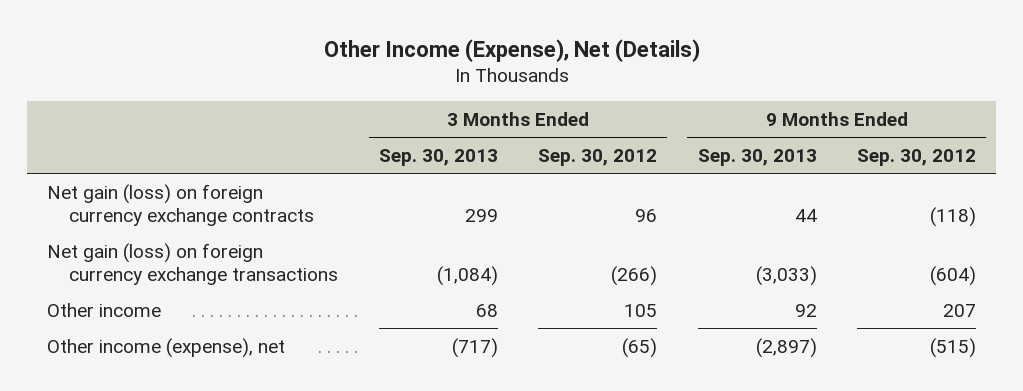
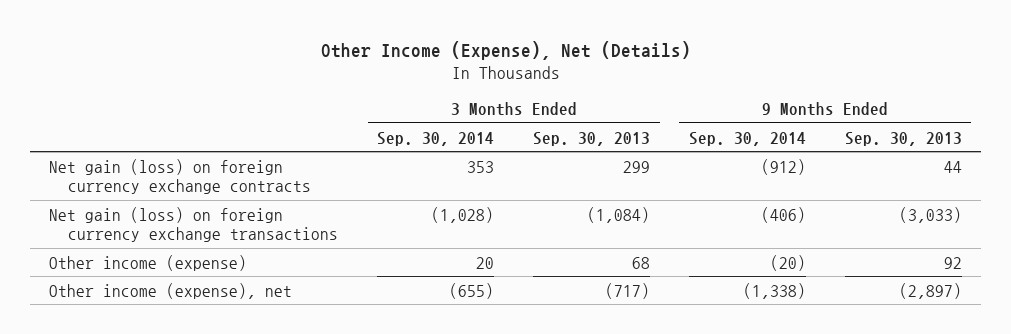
- | 3 Months Ended Sep. 30, 2013 | 3 Months Ended Sep. 30, 2012 | 9 Months Ended Sep. 30, 2013 | 9 Months Ended Sep. 30, 2012
+ | 3 Months Ended Sep. 30, 2014 | 3 Months Ended Sep. 30, 2013 | 9 Months Ended Sep. 30, 2014 | 9 Months Ended Sep. 30, 2013
- Other income | 68 | 105 | 92 | 207
+ Other income (expense) | 20 | 68 | (20) | 92

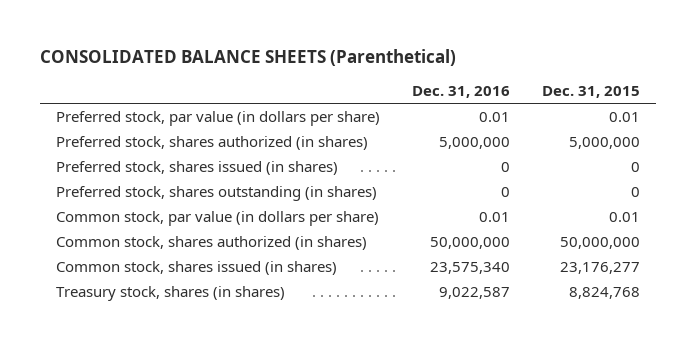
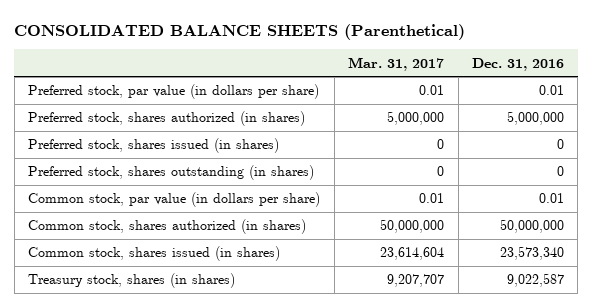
- | Dec. 31, 2016 | Dec. 31, 2015
+ | Mar. 31, 2017 | Dec. 31, 2016
- Common stock, shares issued (in shares) | 23,575,340 | 23,176,277
+ Common stock, shares issued (in shares) | 23,614,604 | 23,573,340

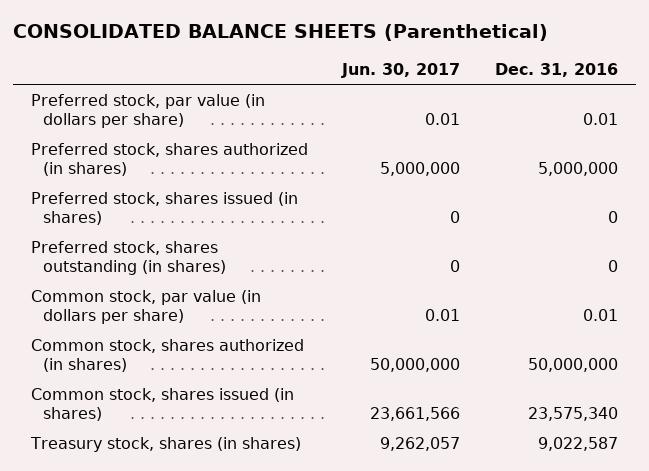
- | Mar. 31, 2017 | Dec. 31, 2016
+ | Jun. 30, 2017 | Dec. 31, 2016
- Common stock, shares issued (in shares) | 23,614,604 | 23,573,340
+ Common stock, shares issued (in shares) | 23,661,566 | 23,575,340

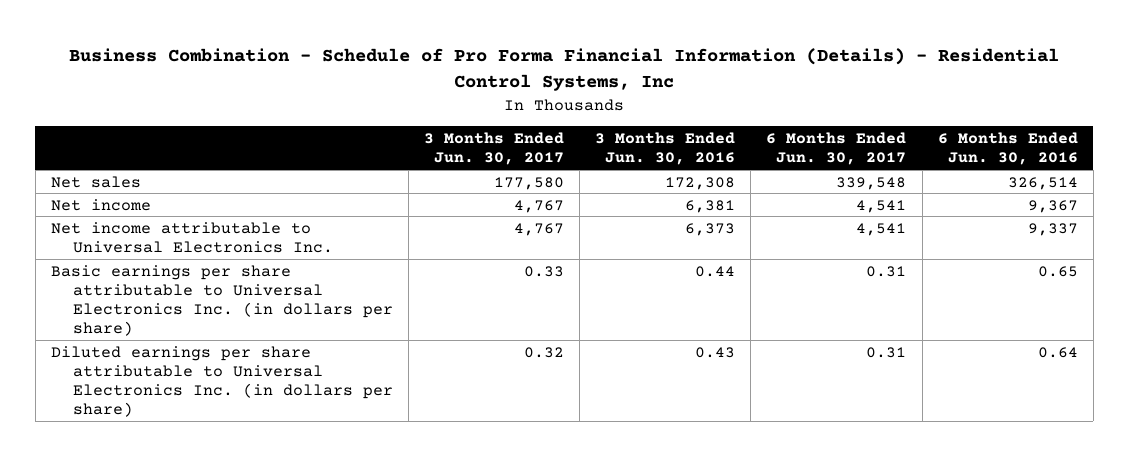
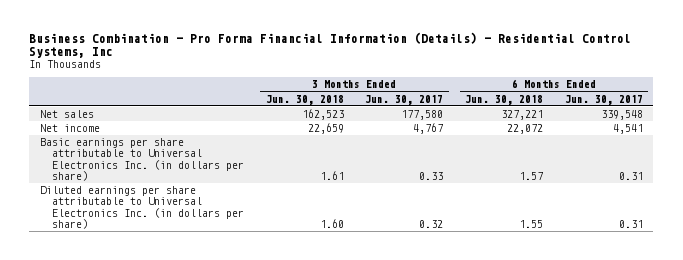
- Business Combination - Schedule of Pro Forma Financial Information (Details) - Residential Control Systems, Inc
+ Business Combination - Pro Forma Financial Information (Details) - Residential Control Systems, Inc
- | 3 Months Ended Jun. 30, 2017 | 3 Months Ended Jun. 30, 2016 | 6 Months Ended Jun. 30, 2017 | 6 Months Ended Jun. 30, 2016
+ | 3 Months Ended Jun. 30, 2018 | 3 Months Ended Jun. 30, 2017 | 6 Months Ended Jun. 30, 2018 | 6 Months Ended Jun. 30, 2017
- Net income attributable to Universal Electronics Inc. | 4,767 | 6,373 | 4,541 | 9,337

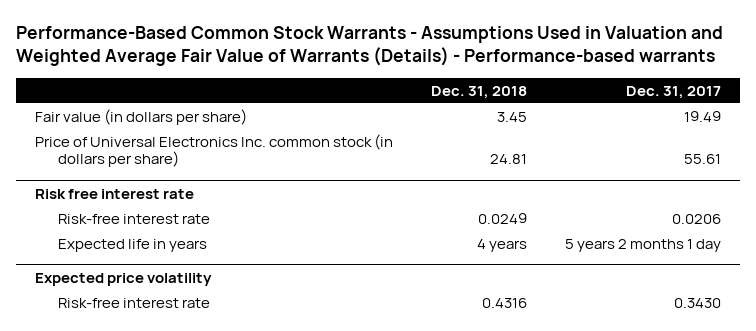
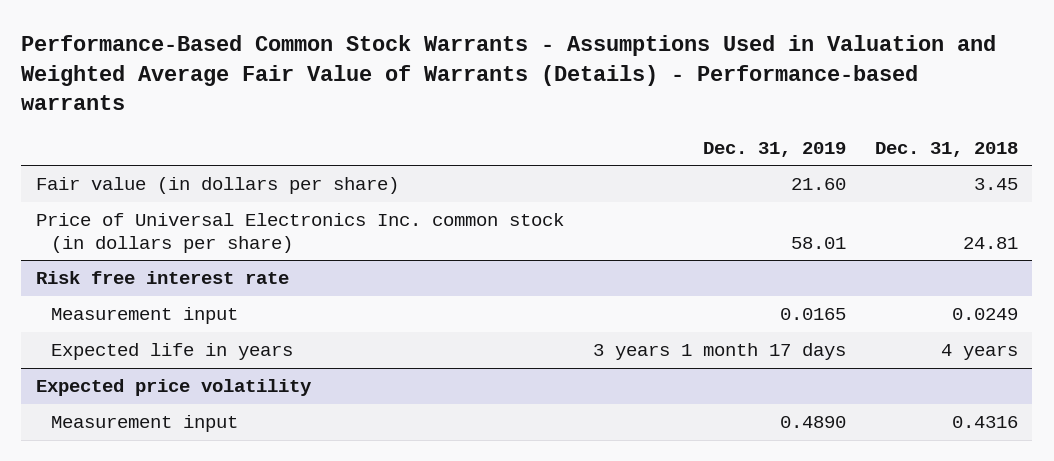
- | Dec. 31, 2018 | Dec. 31, 2017
+ | Dec. 31, 2019 | Dec. 31, 2018
@ Risk free interest rate
- Risk-free interest rate | 0.0249 | 0.0206
+ Measurement input | 0.0165 | 0.0249
@ Expected price volatility
- Risk-free interest rate | 0.4316 | 0.3430
+ Measurement input | 0.4890 | 0.4316

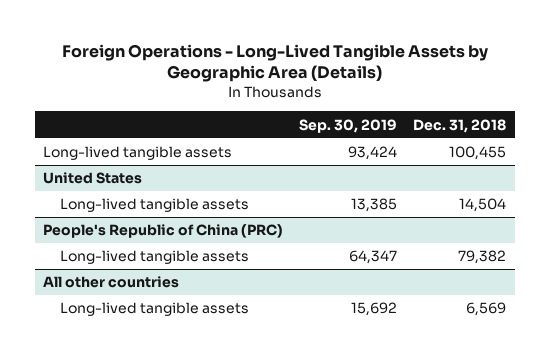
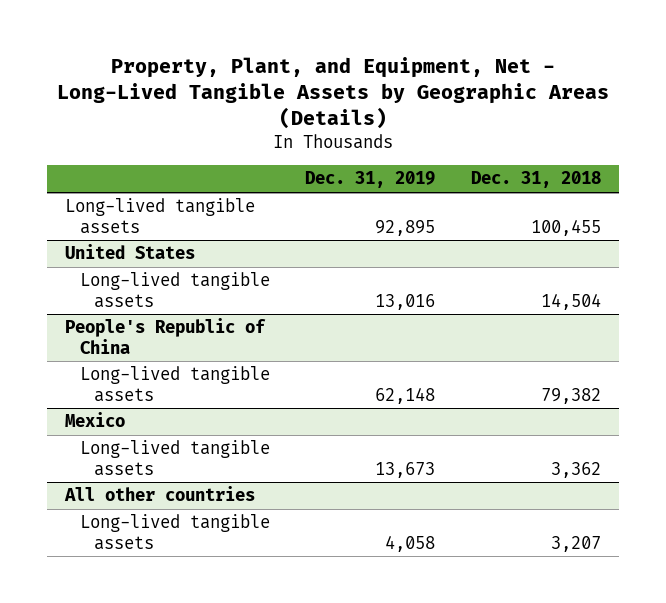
- Foreign Operations - Long-Lived Tangible Assets by Geographic Area (Details)
+ Property, Plant, and Equipment, Net - Long-Lived Tangible Assets by Geographic Areas (Details)
- | Sep. 30, 2019 | Dec. 31, 2018
+ | Dec. 31, 2019 | Dec. 31, 2018
- People's Republic of China (PRC)
+ People's Republic of China
+ Mexico
+ Long-lived tangible assets | 13,673 | 3,362
@ All other countries
- Long-lived tangible assets | 15,692 | 6,569
+ Long-lived tangible assets | 4,058 | 3,207

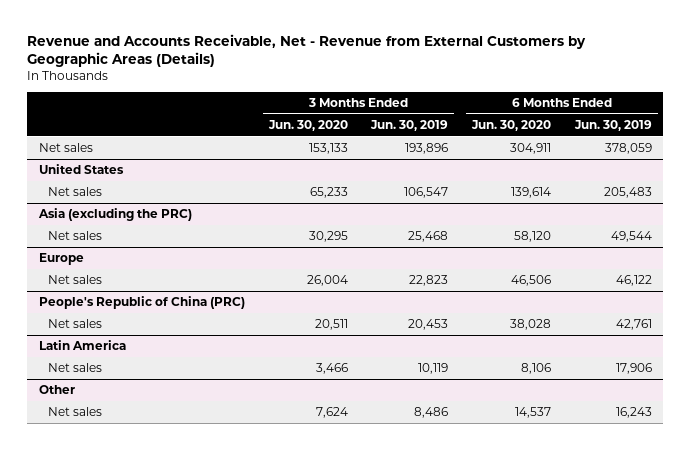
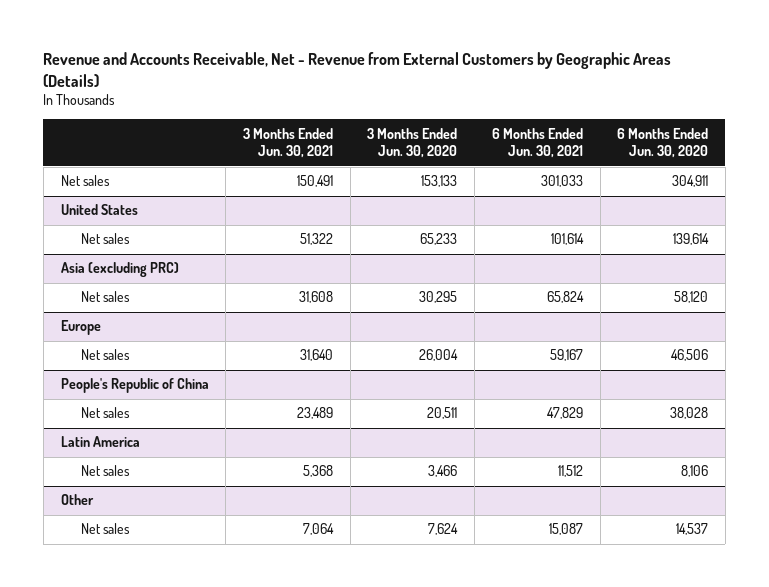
- | 3 Months Ended Jun. 30, 2020 | 3 Months Ended Jun. 30, 2019 | 6 Months Ended Jun. 30, 2020 | 6 Months Ended Jun. 30, 2019
+ | 3 Months Ended Jun. 30, 2021 | 3 Months Ended Jun. 30, 2020 | 6 Months Ended Jun. 30, 2021 | 6 Months Ended Jun. 30, 2020
- Asia (excluding the PRC)
+ Asia (excluding PRC)
- People's Republic of China (PRC)
+ People's Republic of China

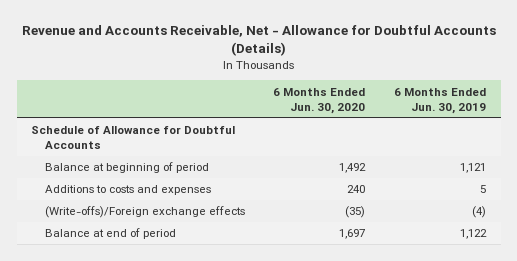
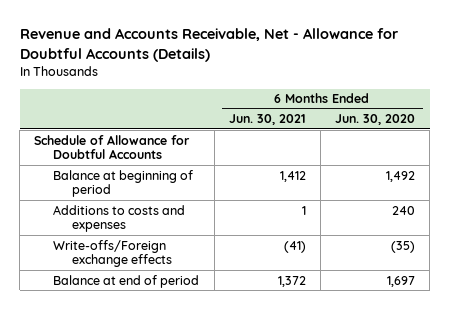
- | 6 Months Ended Jun. 30, 2020 | 6 Months Ended Jun. 30, 2019
+ | 6 Months Ended Jun. 30, 2021 | 6 Months Ended Jun. 30, 2020
- (Write-offs)/Foreign exchange effects | (35) | (4)
+ Write-offs/Foreign exchange effects | (41) | (35)

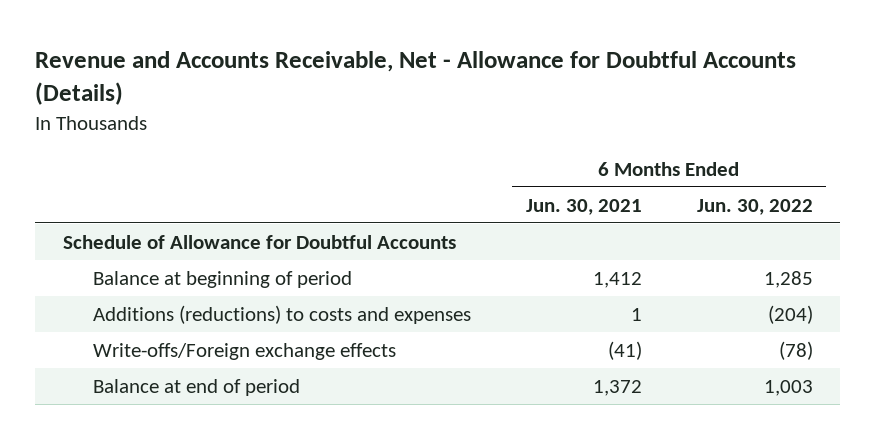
- | 6 Months Ended Jun. 30, 2021 | 6 Months Ended Jun. 30, 2020
+ | 6 Months Ended Jun. 30, 2021 | 6 Months Ended Jun. 30, 2022
- Additions to costs and expenses | 1 | 240
+ Additions (reductions) to costs and expenses | 1 | (204)

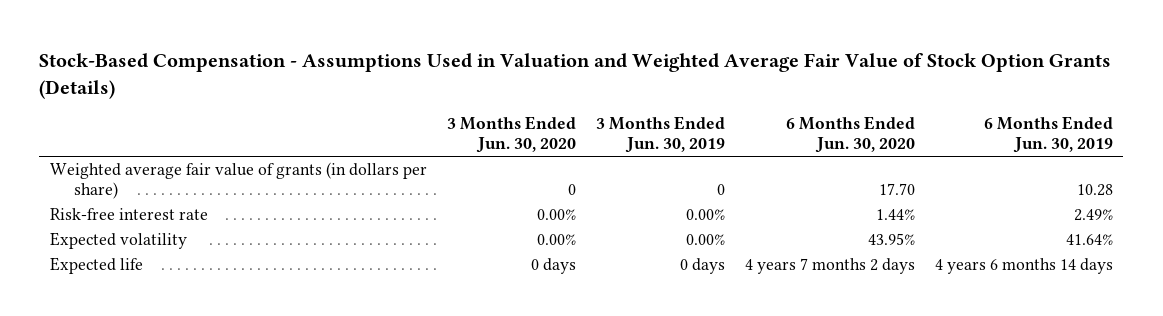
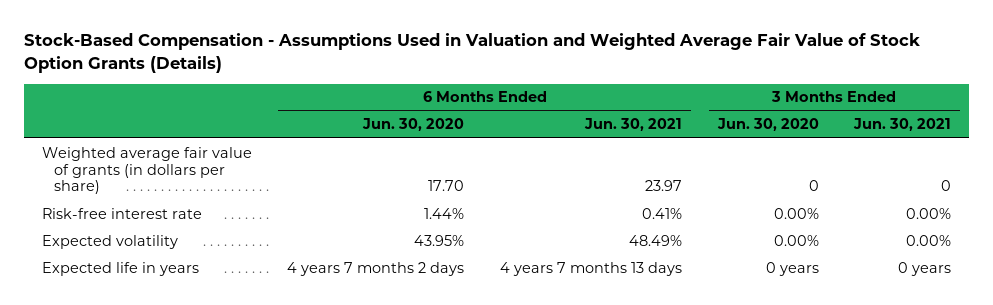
- | 3 Months Ended Jun. 30, 2020 | 3 Months Ended Jun. 30, 2019 | 6 Months Ended Jun. 30, 2020 | 6 Months Ended Jun. 30, 2019
+ | 6 Months Ended Jun. 30, 2020 | 6 Months Ended Jun. 30, 2021 | 3 Months Ended Jun. 30, 2020 | 3 Months Ended Jun. 30, 2021
- Expected life | 0 days | 0 days | 4 years 7 months 2 days | 4 years 6 months 14 days
+ Expected life in years | 4 years 7 months 2 days | 4 years 7 months 13 days | 0 years | 0 years

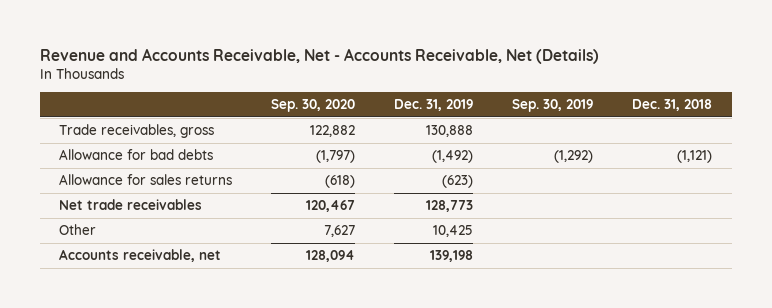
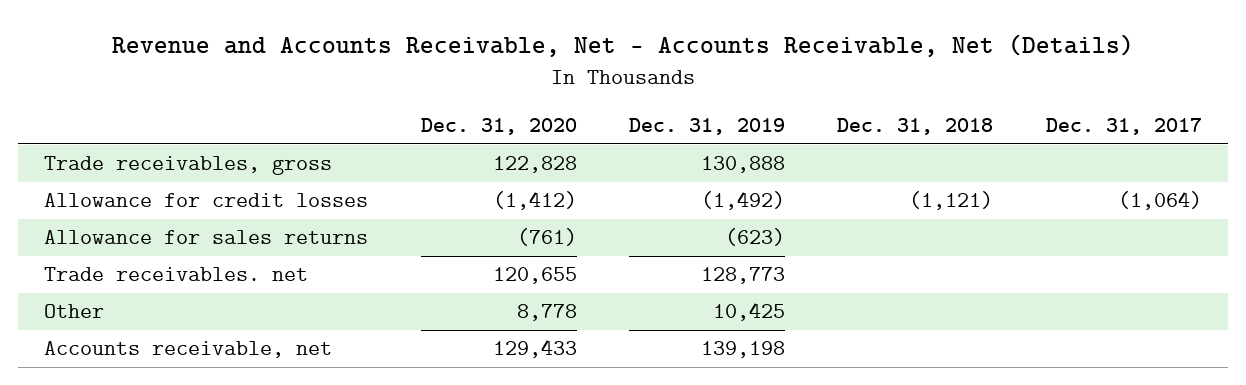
- | Sep. 30, 2020 | Dec. 31, 2019 | Sep. 30, 2019 | Dec. 31, 2018
+ | Dec. 31, 2020 | Dec. 31, 2019 | Dec. 31, 2018 | Dec. 31, 2017
- Allowance for bad debts | (1,797) | (1,492) | (1,292) | (1,121)
+ Allowance for credit losses | (1,412) | (1,492) | (1,121) | (1,064)
- Net trade receivables | 120,467 | 128,773 | |
+ Trade receivables. net | 120,655 | 128,773 | |

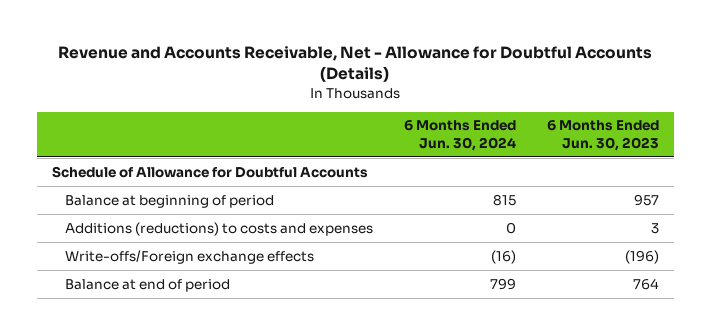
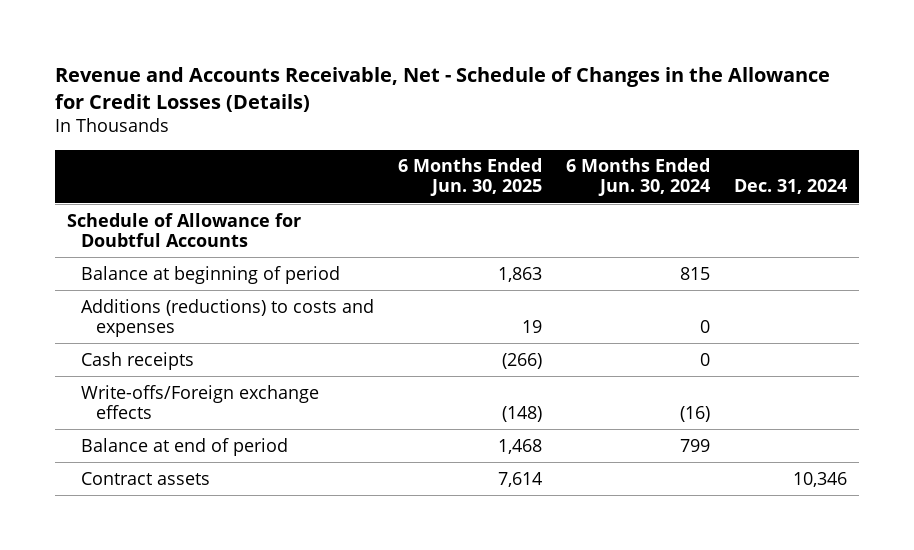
- Revenue and Accounts Receivable, Net - Allowance for Doubtful Accounts (Details)
+ Revenue and Accounts Receivable, Net - Schedule of Changes in the Allowance for Credit Losses (Details)
- | 6 Months Ended Jun. 30, 2024 | 6 Months Ended Jun. 30, 2023
+ | 6 Months Ended Jun. 30, 2025 | 6 Months Ended Jun. 30, 2024 | Dec. 31, 2024
+ Cash receipts | (266) | 0 |
+ Contract assets | 7,614 | | 10,346

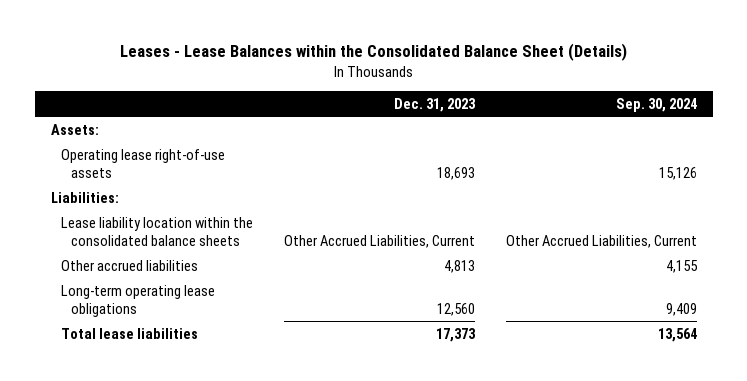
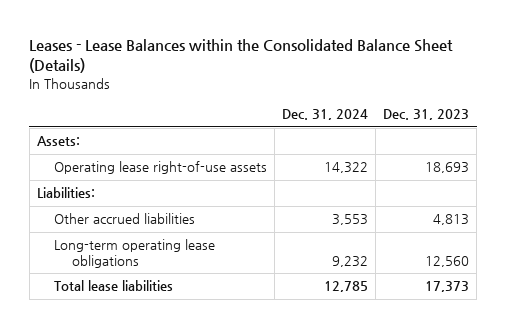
- | Dec. 31, 2023 | Sep. 30, 2024
+ | Dec. 31, 2024 | Dec. 31, 2023
- Lease liability location within the consolidated balance sheets | Other Accrued Liabilities, Current | Other Accrued Liabilities, Current

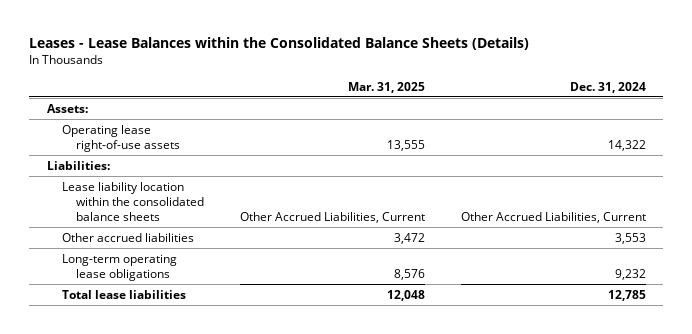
- Leases - Lease Balances within the Consolidated Balance Sheet (Details)
+ Leases - Lease Balances within the Consolidated Balance Sheets (Details)
- | Dec. 31, 2024 | Dec. 31, 2023
+ | Mar. 31, 2025 | Dec. 31, 2024
+ Lease liability location within the consolidated balance sheets | Other Accrued Liabilities, Current | Other Accrued Liabilities, Current

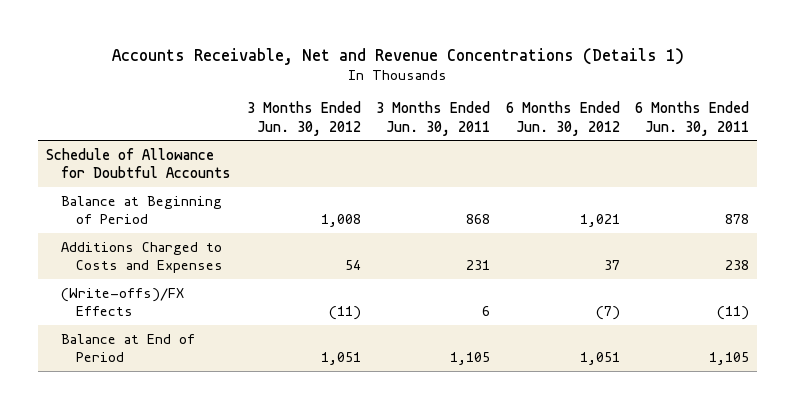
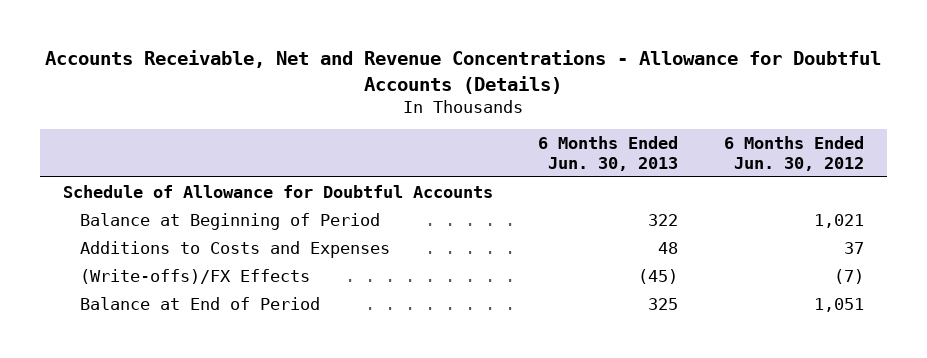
- Accounts Receivable, Net and Revenue Concentrations (Details 1)
+ Accounts Receivable, Net and Revenue Concentrations - Allowance for Doubtful Accounts (Details)
- | 3 Months Ended Jun. 30, 2012 | 3 Months Ended Jun. 30, 2011 | 6 Months Ended Jun. 30, 2012 | 6 Months Ended Jun. 30, 2011
+ | 6 Months Ended Jun. 30, 2013 | 6 Months Ended Jun. 30, 2012
- Additions Charged to Costs and Expenses | 54 | 231 | 37 | 238
+ Additions to Costs and Expenses | 48 | 37

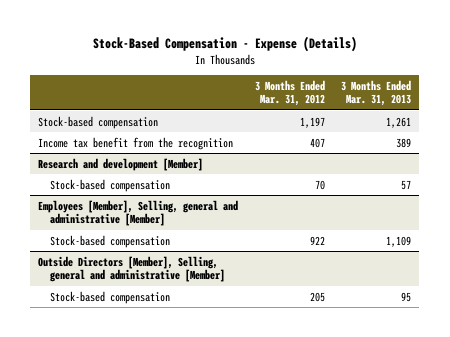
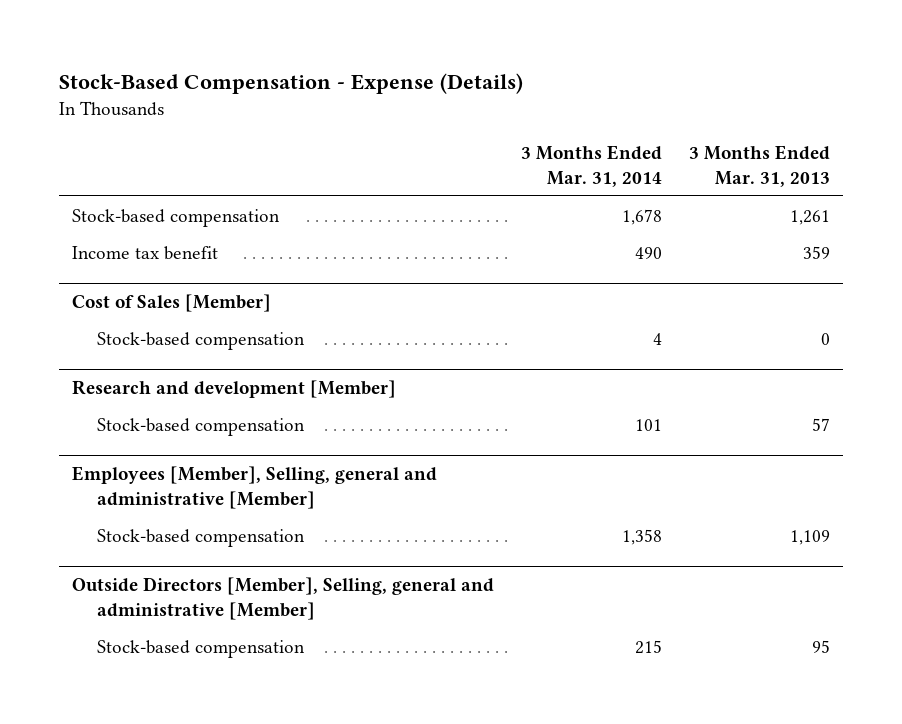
- | 3 Months Ended Mar. 31, 2012 | 3 Months Ended Mar. 31, 2013
+ | 3 Months Ended Mar. 31, 2014 | 3 Months Ended Mar. 31, 2013
- Income tax benefit from the recognition | 407 | 389
+ Income tax benefit | 490 | 359
+ Cost of Sales [Member]
+ Stock-based compensation | 4 | 0

